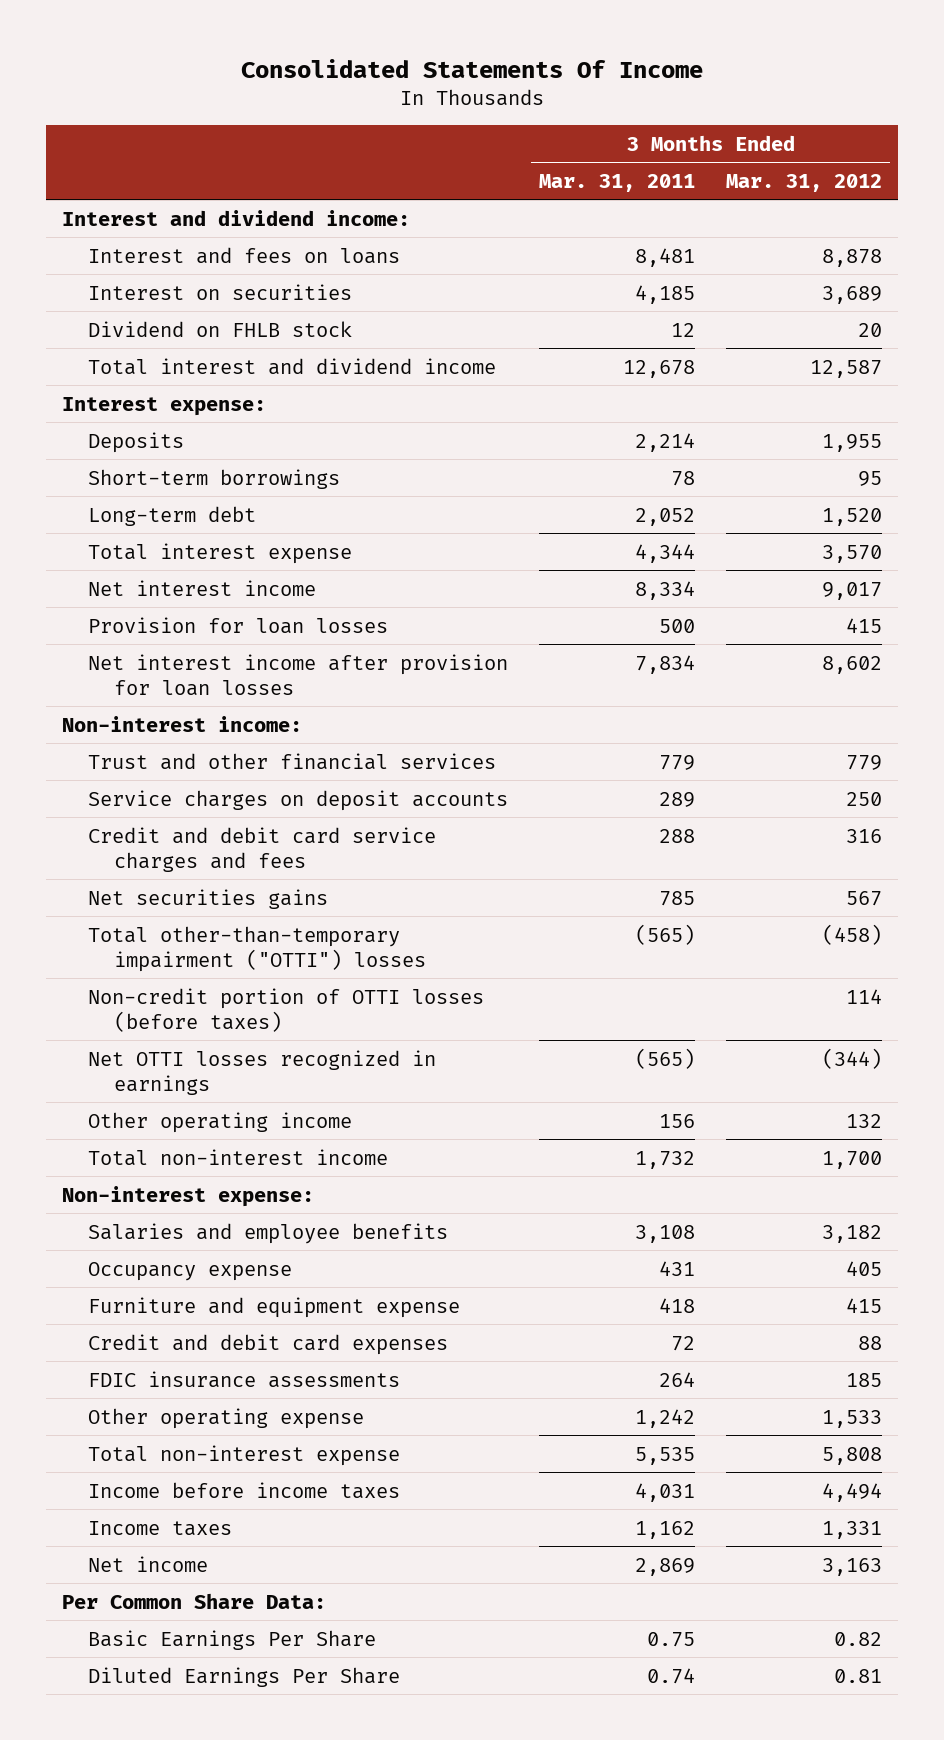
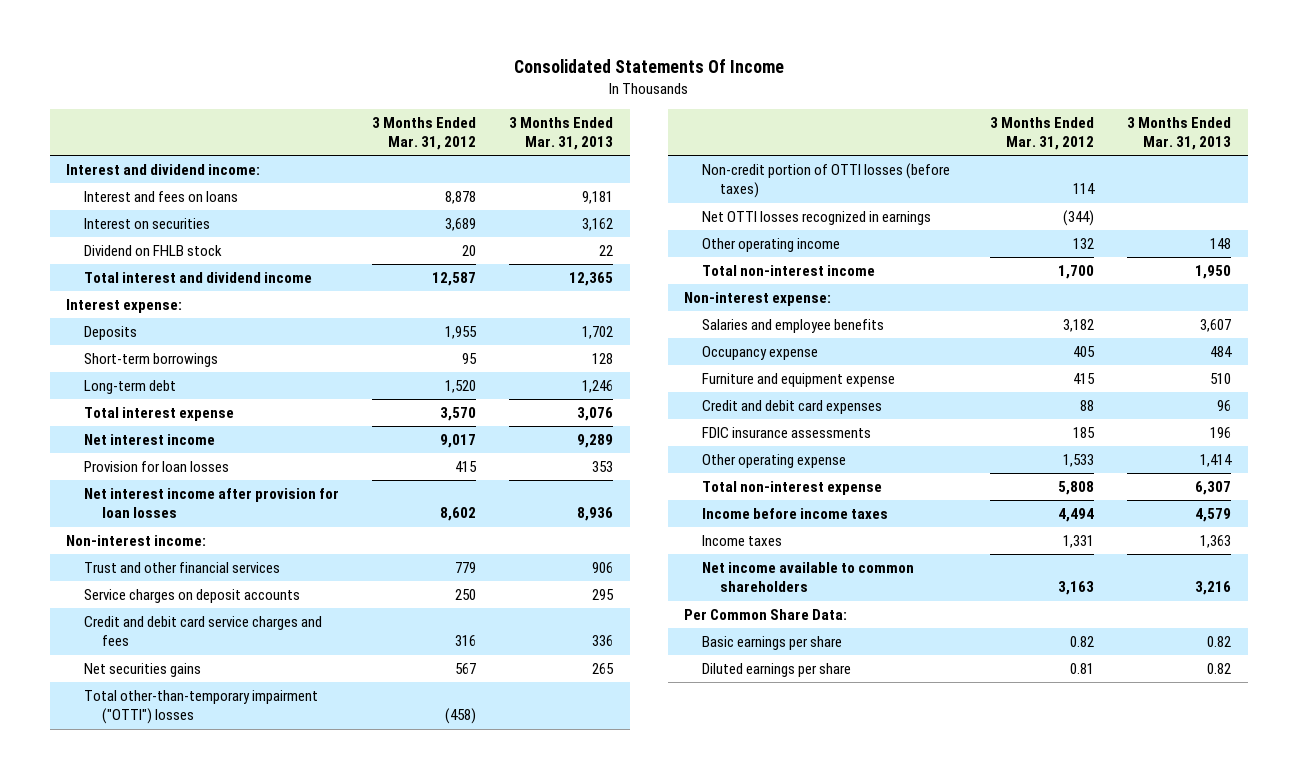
- | 3 Months Ended Mar. 31, 2011 | 3 Months Ended Mar. 31, 2012
+ | 3 Months Ended Mar. 31, 2012 | 3 Months Ended Mar. 31, 2013
- Net income | 2,869 | 3,163
+ Net income available to common shareholders | 3,163 | 3,216
- Basic Earnings Per Share | 0.75 | 0.82
- Diluted Earnings Per Share | 0.74 | 0.81
+ Basic earnings per share | 0.82 | 0.82
+ Diluted earnings per share | 0.81 | 0.82

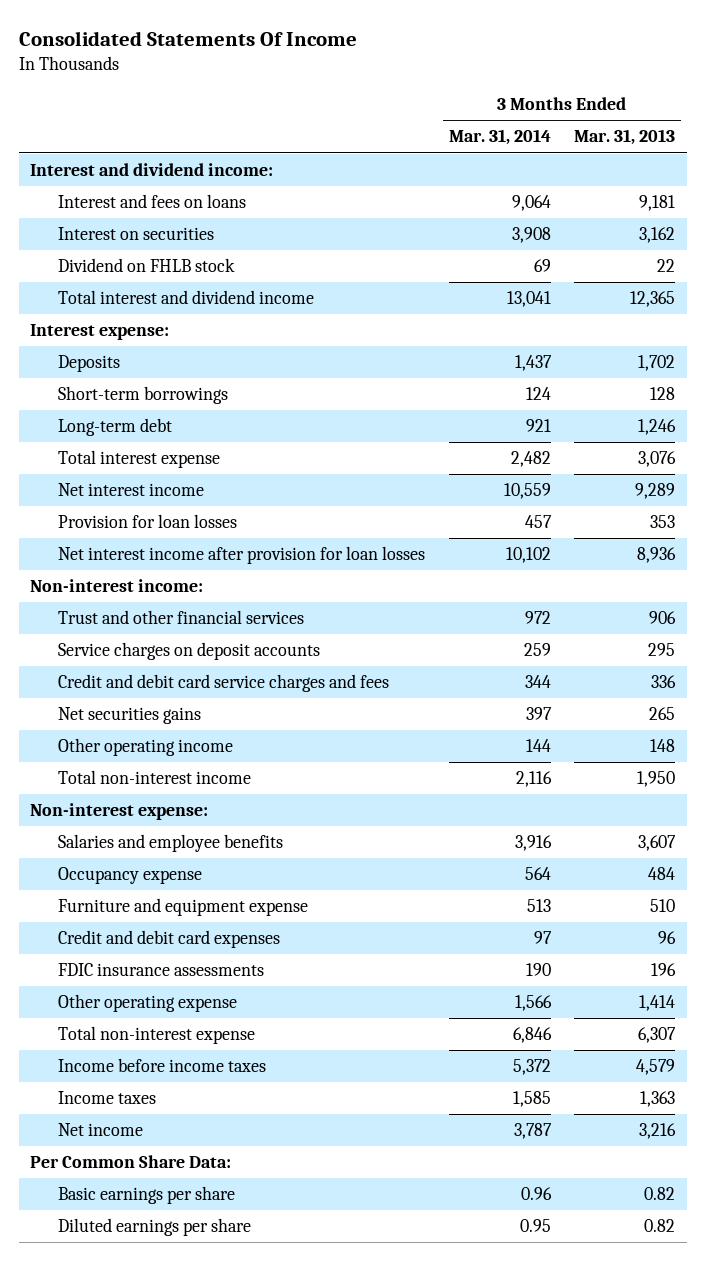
- | 3 Months Ended Mar. 31, 2012 | 3 Months Ended Mar. 31, 2013
+ | 3 Months Ended Mar. 31, 2014 | 3 Months Ended Mar. 31, 2013
- Total other-than-temporary impairment ("OTTI") losses | (458) |
- Non-credit portion of OTTI losses (before taxes) | 114 |
- Net OTTI losses recognized in earnings | (344) |
- Net income available to common shareholders | 3,163 | 3,216
+ Net income | 3,787 | 3,216

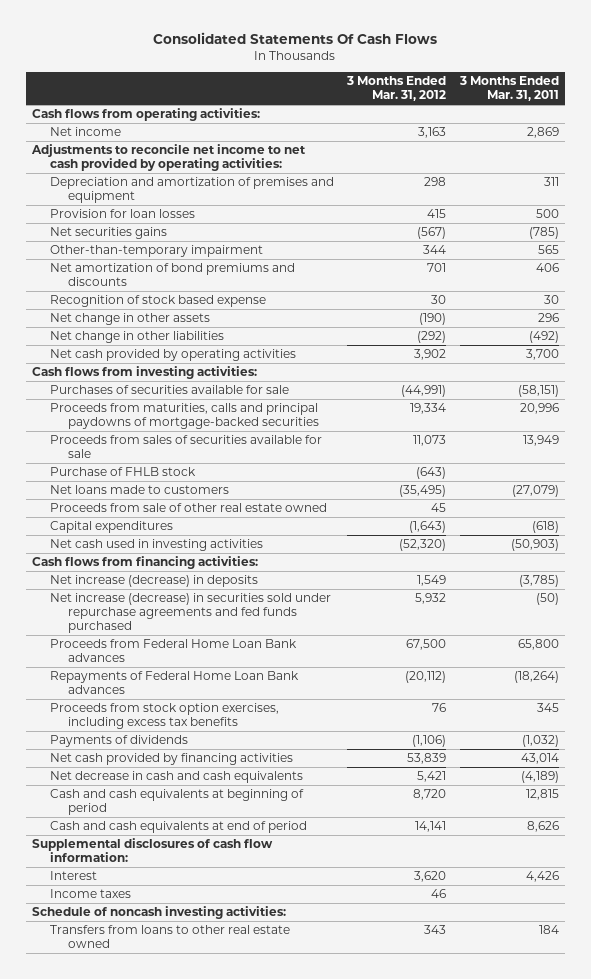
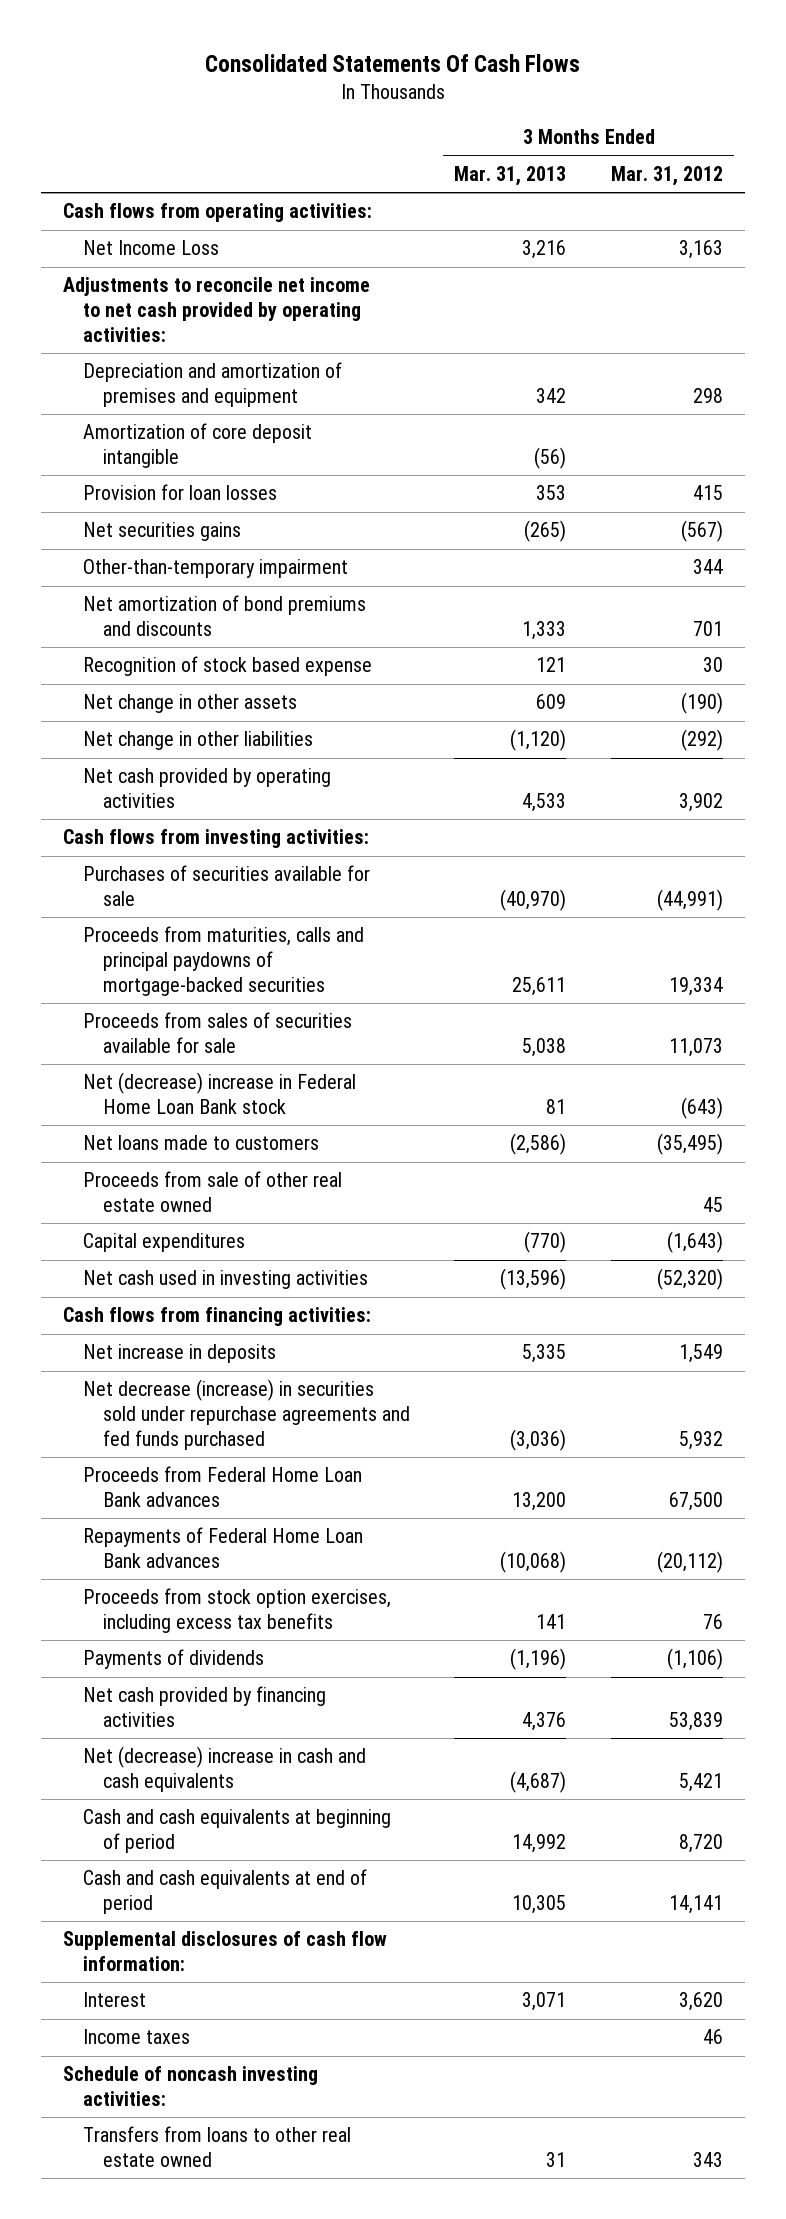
- | 3 Months Ended Mar. 31, 2012 | 3 Months Ended Mar. 31, 2011
+ | 3 Months Ended Mar. 31, 2013 | 3 Months Ended Mar. 31, 2012
- Net income | 3,163 | 2,869
+ Net Income Loss | 3,216 | 3,163
+ Amortization of core deposit intangible | (56) |
- Purchase of FHLB stock | (643) |
+ Net (decrease) increase in Federal Home Loan Bank stock | 81 | (643)
- Net increase (decrease) in deposits | 1,549 | (3,785)
- Net increase (decrease) in securities sold under repurchase agreements and fed funds purchased | 5,932 | (50)
+ Net increase in deposits | 5,335 | 1,549
+ Net decrease (increase) in securities sold under repurchase agreements and fed funds purchased | (3,036) | 5,932
- Net decrease in cash and cash equivalents | 5,421 | (4,189)
+ Net (decrease) increase in cash and cash equivalents | (4,687) | 5,421

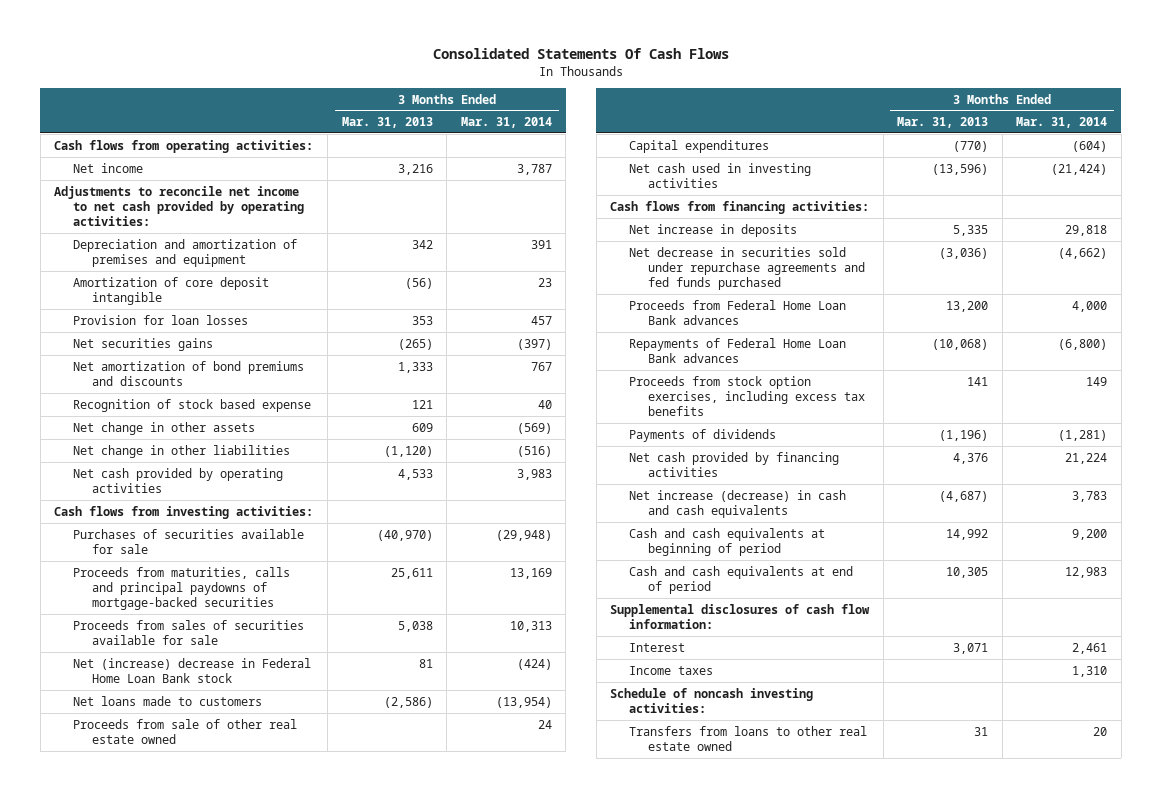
- | 3 Months Ended Mar. 31, 2013 | 3 Months Ended Mar. 31, 2012
+ | 3 Months Ended Mar. 31, 2013 | 3 Months Ended Mar. 31, 2014
- Net Income Loss | 3,216 | 3,163
+ Net income | 3,216 | 3,787
- Other-than-temporary impairment | | 344
- Net (decrease) increase in Federal Home Loan Bank stock | 81 | (643)
+ Net (increase) decrease in Federal Home Loan Bank stock | 81 | (424)
- Net decrease (increase) in securities sold under repurchase agreements and fed funds purchased | (3,036) | 5,932
+ Net decrease in securities sold under repurchase agreements and fed funds purchased | (3,036) | (4,662)
- Net (decrease) increase in cash and cash equivalents | (4,687) | 5,421
+ Net increase (decrease) in cash and cash equivalents | (4,687) | 3,783

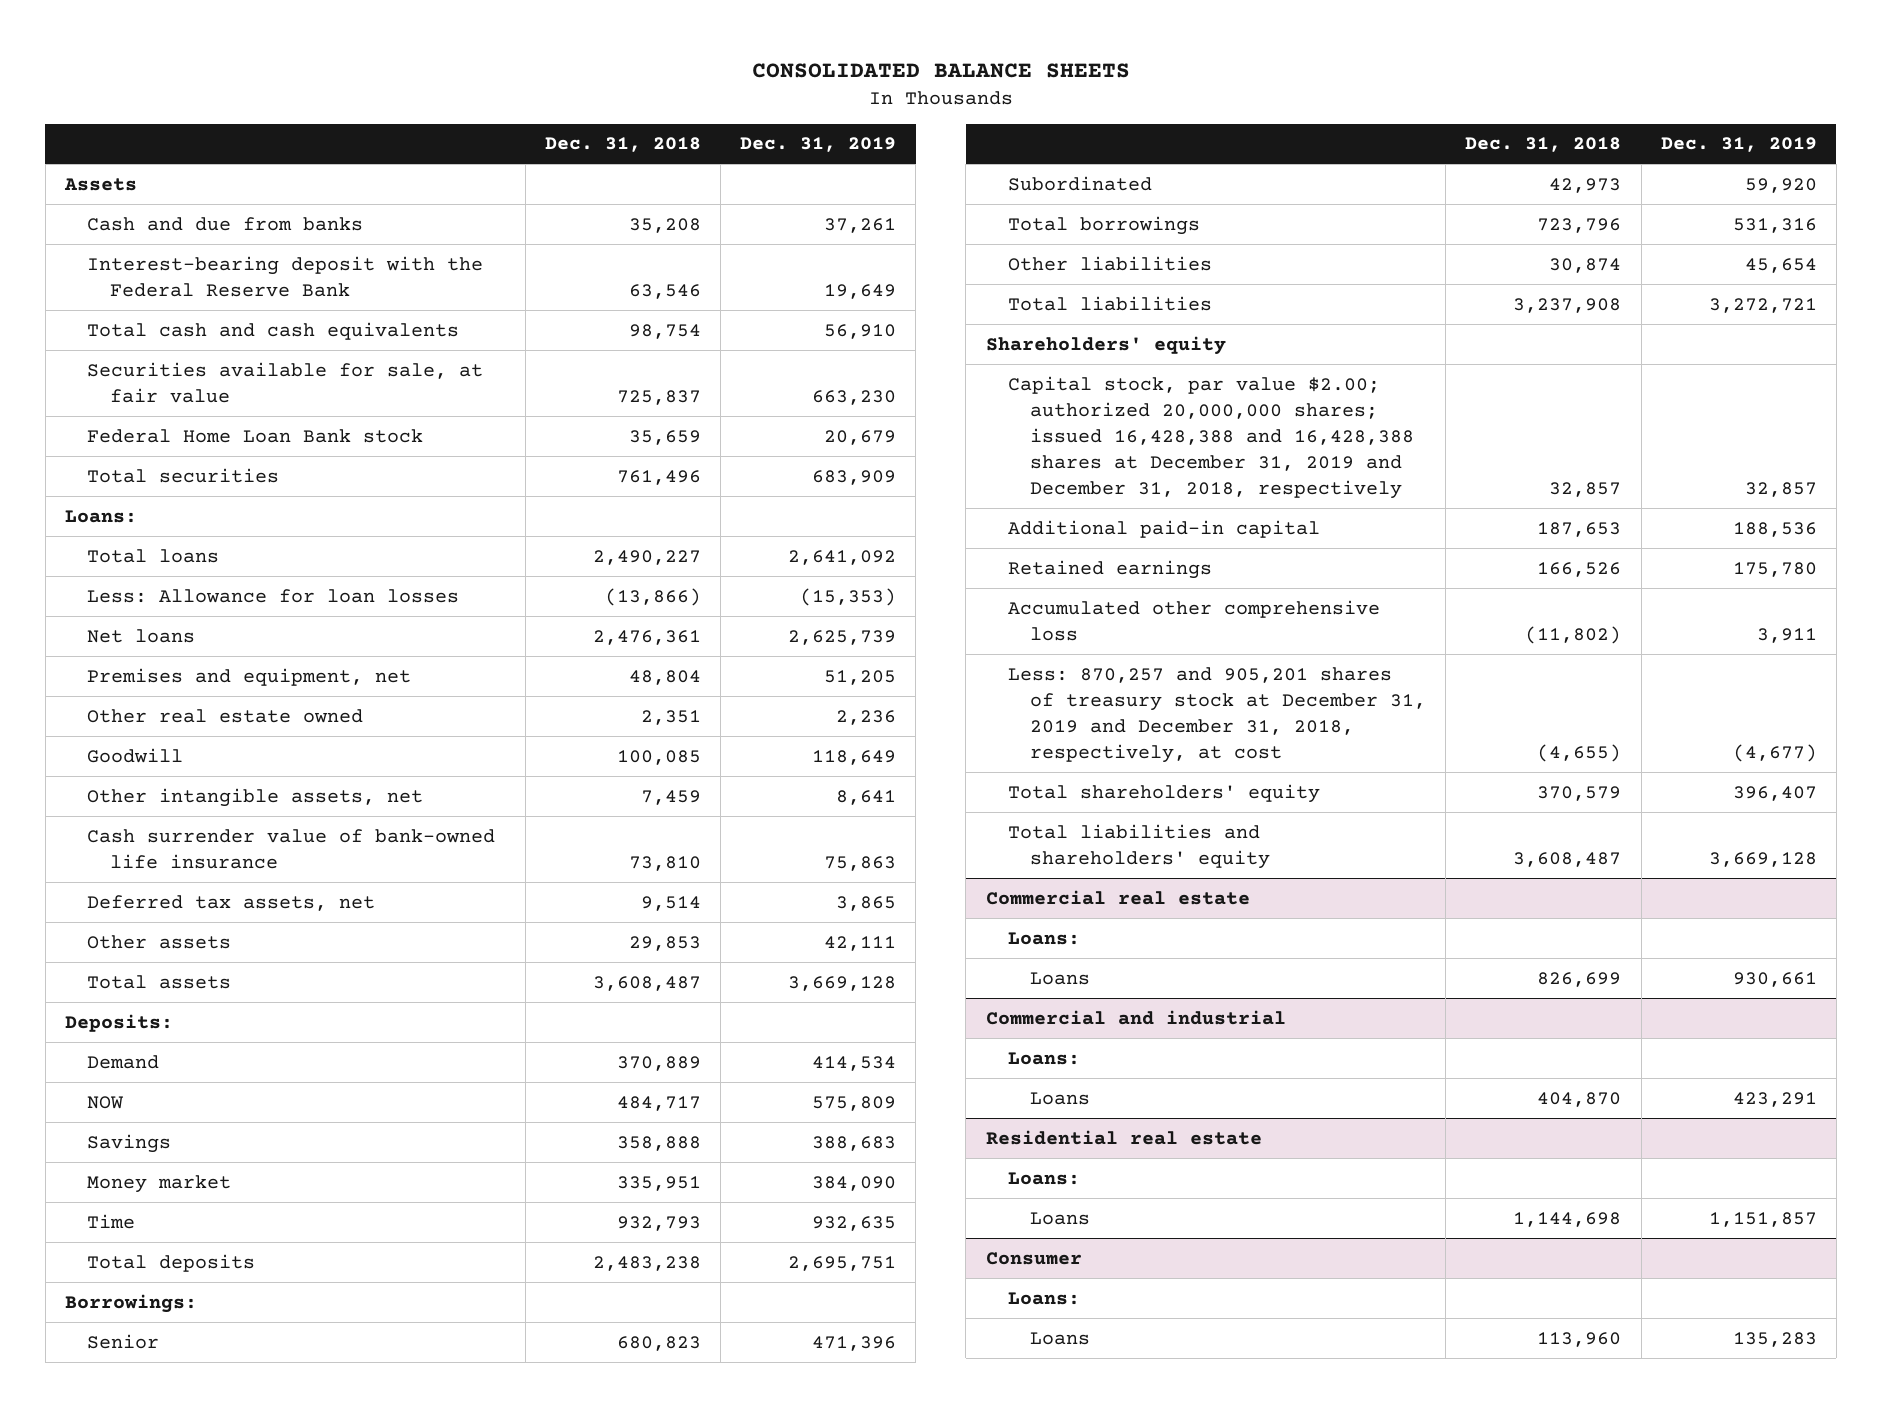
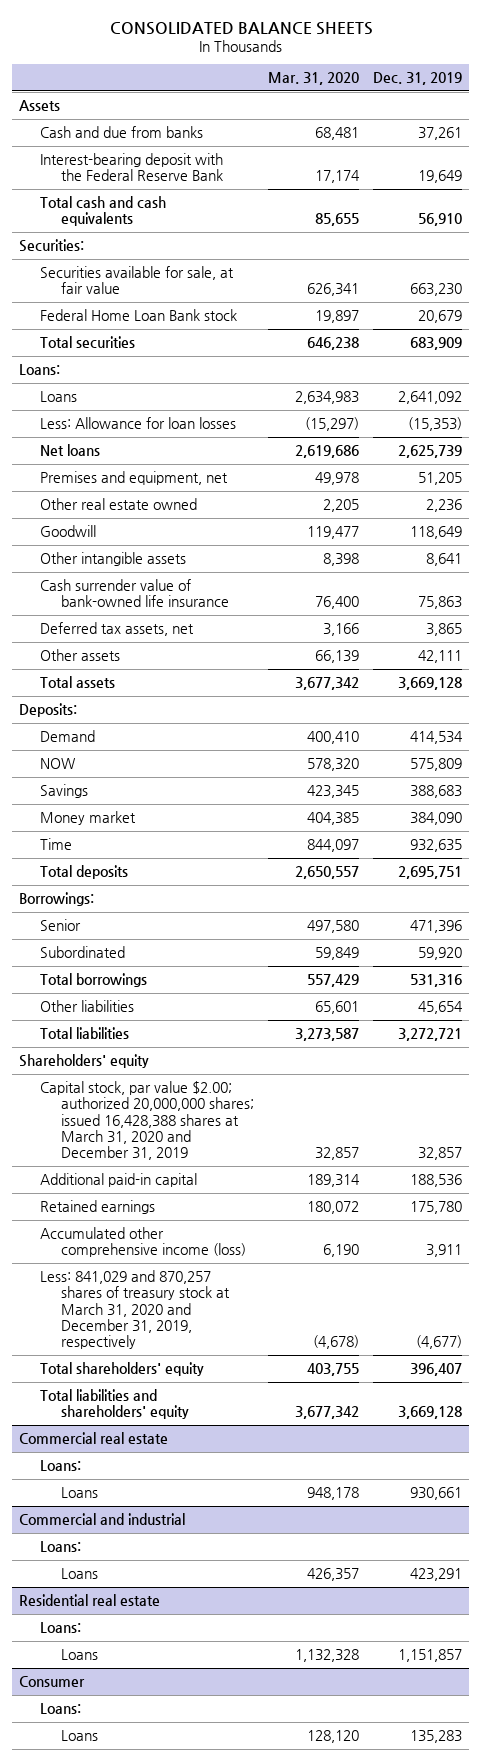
- | Dec. 31, 2018 | Dec. 31, 2019
+ | Mar. 31, 2020 | Dec. 31, 2019
+ Securities:
- Total loans | 2,490,227 | 2,641,092
+ Loans | 2,634,983 | 2,641,092
- Other intangible assets, net | 7,459 | 8,641
+ Other intangible assets | 8,398 | 8,641
- Capital stock, par value $2.00; authorized 20,000,000 shares; issued 16,428,388 and 16,428,388 shares at December 31, 2019 and December 31, 2018, respectively | 32,857 | 32,857
+ Capital stock, par value $2.00; authorized 20,000,000 shares; issued 16,428,388 shares at March 31, 2020 and December 31, 2019 | 32,857 | 32,857
- Accumulated other comprehensive loss | (11,802) | 3,911
- Less: 870,257 and 905,201 shares of treasury stock at December 31, 2019 and December 31, 2018, respectively, at cost | (4,655) | (4,677)
+ Accumulated other comprehensive income (loss) | 6,190 | 3,911
+ Less: 841,029 and 870,257 shares of treasury stock at March 31, 2020 and December 31, 2019, respectively | (4,678) | (4,677)

